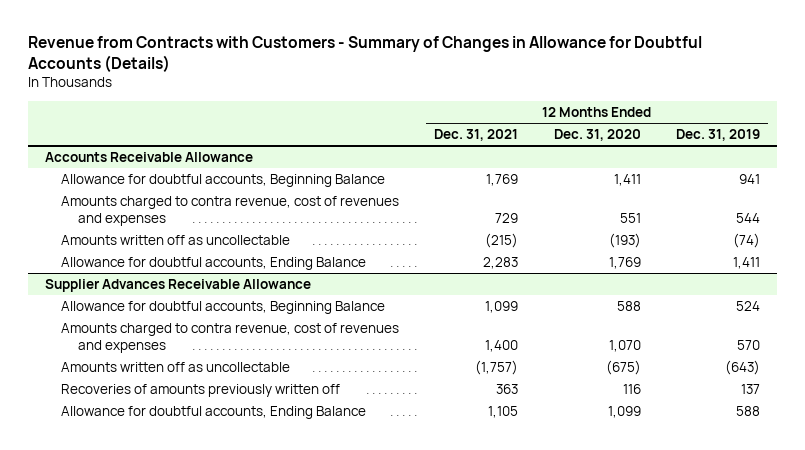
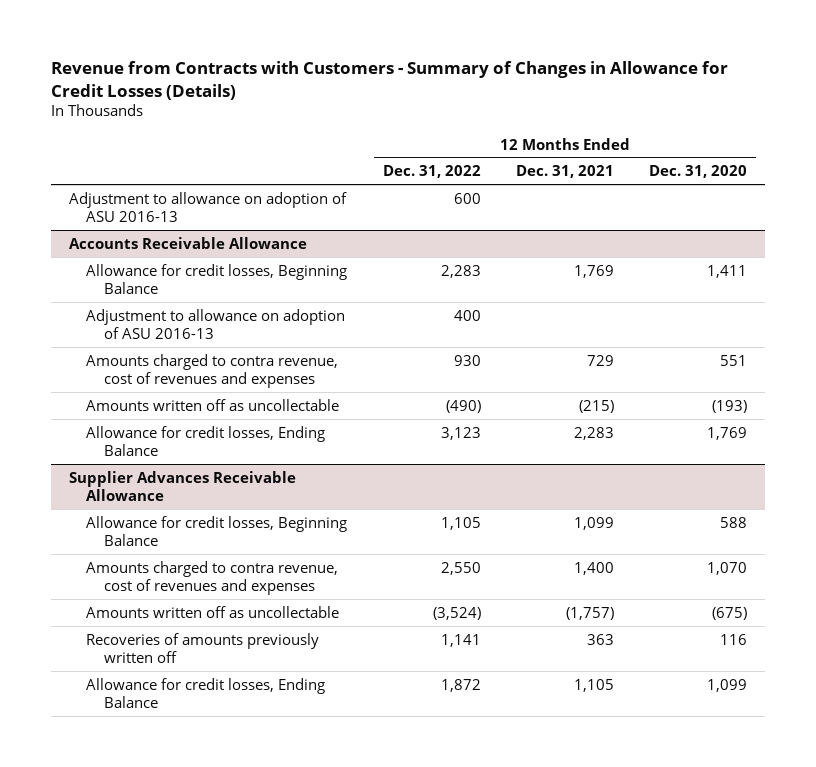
- Revenue from Contracts with Customers - Summary of Changes in Allowance for Doubtful Accounts (Details)
+ Revenue from Contracts with Customers - Summary of Changes in Allowance for Credit Losses (Details)
- | 12 Months Ended Dec. 31, 2021 | 12 Months Ended Dec. 31, 2020 | 12 Months Ended Dec. 31, 2019
+ | 12 Months Ended Dec. 31, 2022 | 12 Months Ended Dec. 31, 2021 | 12 Months Ended Dec. 31, 2020
+ Adjustment to allowance on adoption of ASU 2016-13 | 600 | |
@ Accounts Receivable Allowance
- Allowance for doubtful accounts, Beginning Balance | 1,769 | 1,411 | 941
+ Allowance for credit losses, Beginning Balance | 2,283 | 1,769 | 1,411
+ Adjustment to allowance on adoption of ASU 2016-13 | 400 | |
- Allowance for doubtful accounts, Ending Balance | 2,283 | 1,769 | 1,411
+ Allowance for credit losses, Ending Balance | 3,123 | 2,283 | 1,769
@ Supplier Advances Receivable Allowance
- Allowance for doubtful accounts, Beginning Balance | 1,099 | 588 | 524
+ Allowance for credit losses, Beginning Balance | 1,105 | 1,099 | 588
- Allowance for doubtful accounts, Ending Balance | 1,105 | 1,099 | 588
+ Allowance for credit losses, Ending Balance | 1,872 | 1,105 | 1,099

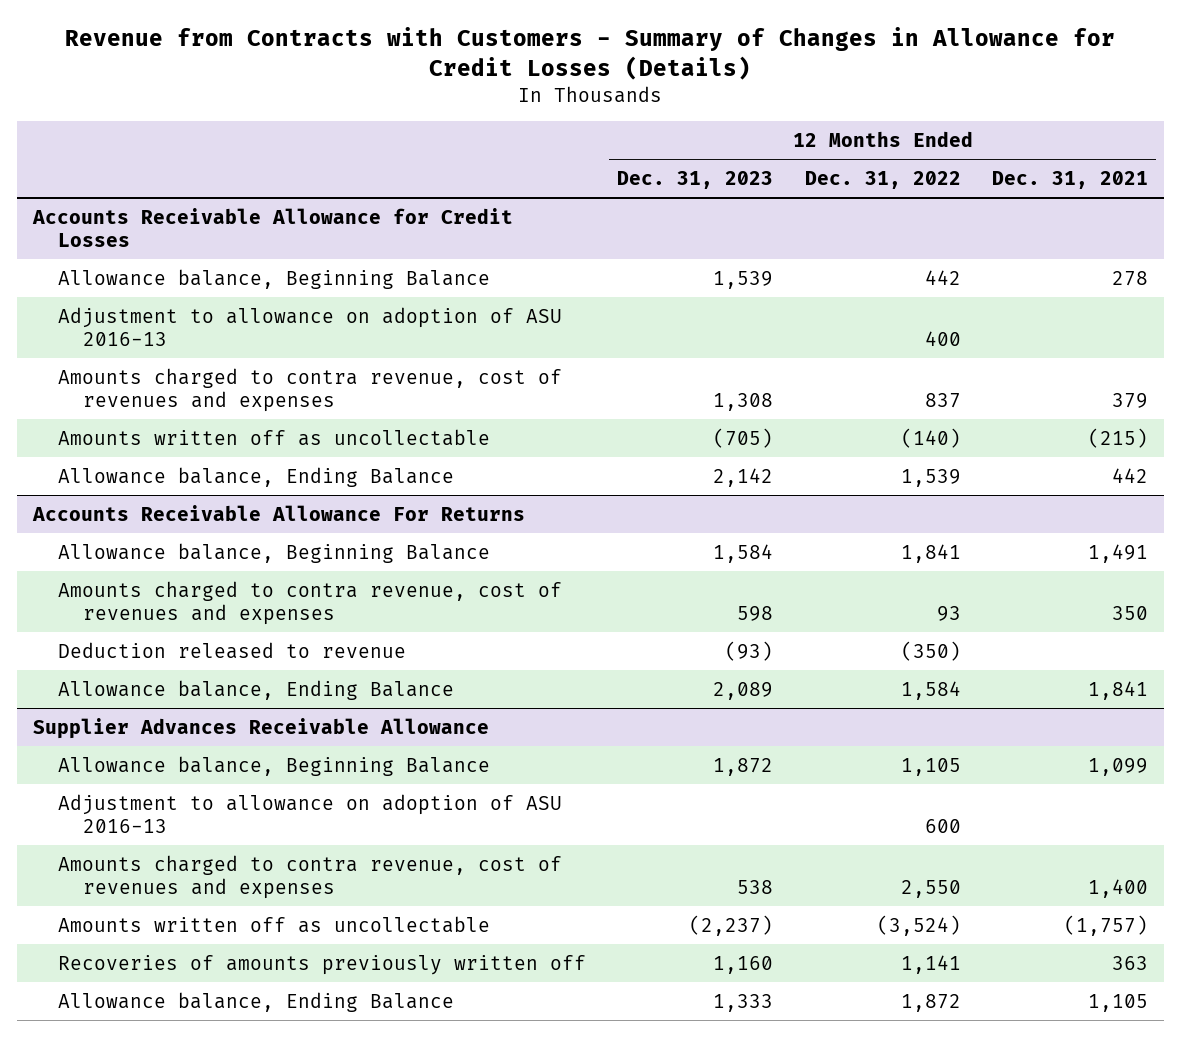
- | 12 Months Ended Dec. 31, 2022 | 12 Months Ended Dec. 31, 2021 | 12 Months Ended Dec. 31, 2020
+ | 12 Months Ended Dec. 31, 2023 | 12 Months Ended Dec. 31, 2022 | 12 Months Ended Dec. 31, 2021
- Adjustment to allowance on adoption of ASU 2016-13 | 600 | |
- Accounts Receivable Allowance
- Allowance for credit losses, Beginning Balance | 2,283 | 1,769 | 1,411
+ Accounts Receivable Allowance for Credit Losses
+ Allowance balance, Beginning Balance | 1,539 | 442 | 278
- Amounts charged to contra revenue, cost of revenues and expenses | 930 | 729 | 551
- Amounts written off as uncollectable | (490) | (215) | (193)
- Allowance for credit losses, Ending Balance | 3,123 | 2,283 | 1,769
+ Amounts charged to contra revenue, cost of revenues and expenses | 1,308 | 837 | 379
+ Amounts written off as uncollectable | (705) | (140) | (215)
+ Allowance balance, Ending Balance | 2,142 | 1,539 | 442
+ Accounts Receivable Allowance For Returns
+ Allowance balance, Beginning Balance | 1,584 | 1,841 | 1,491
+ Amounts charged to contra revenue, cost of revenues and expenses | 598 | 93 | 350
+ Deduction released to revenue | (93) | (350) |
+ Allowance balance, Ending Balance | 2,089 | 1,584 | 1,841
@ Supplier Advances Receivable Allowance
- Allowance for credit losses, Beginning Balance | 1,105 | 1,099 | 588
+ Allowance balance, Beginning Balance | 1,872 | 1,105 | 1,099
+ Adjustment to allowance on adoption of ASU 2016-13 | | 600 |
- Allowance for credit losses, Ending Balance | 1,872 | 1,105 | 1,099
+ Allowance balance, Ending Balance | 1,333 | 1,872 | 1,105

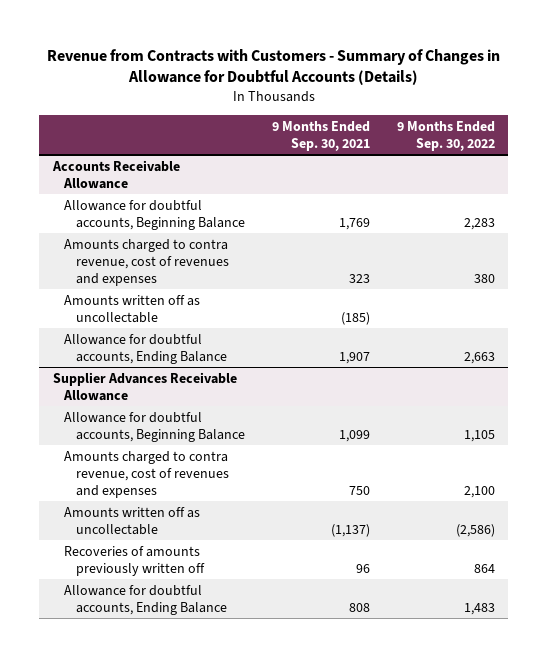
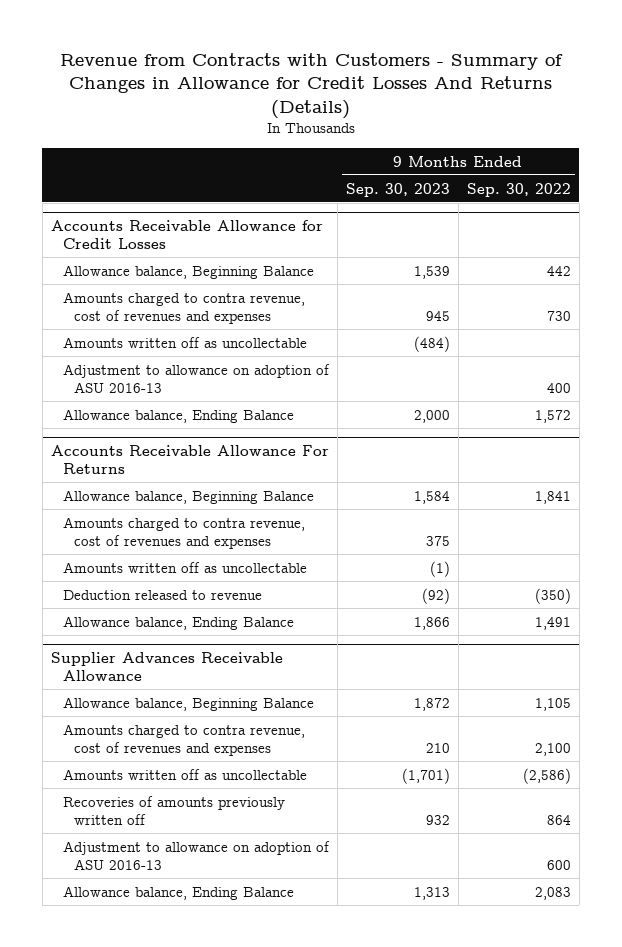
- Revenue from Contracts with Customers - Summary of Changes in Allowance for Doubtful Accounts (Details)
+ Revenue from Contracts with Customers - Summary of Changes in Allowance for Credit Losses And Returns (Details)
- | 9 Months Ended Sep. 30, 2021 | 9 Months Ended Sep. 30, 2022
+ | 9 Months Ended Sep. 30, 2023 | 9 Months Ended Sep. 30, 2022
- Accounts Receivable Allowance
- Allowance for doubtful accounts, Beginning Balance | 1,769 | 2,283
- Amounts charged to contra revenue, cost of revenues and expenses | 323 | 380
+ Accounts Receivable Allowance for Credit Losses
+ Allowance balance, Beginning Balance | 1,539 | 442
+ Amounts charged to contra revenue, cost of revenues and expenses | 945 | 730
- Allowance for doubtful accounts, Ending Balance | 1,907 | 2,663
+ Adjustment to allowance on adoption of ASU 2016-13 | | 400
+ Allowance balance, Ending Balance | 2,000 | 1,572
+ Accounts Receivable Allowance For Returns
+ Allowance balance, Beginning Balance | 1,584 | 1,841
+ Amounts charged to contra revenue, cost of revenues and expenses | 375 |
+ Amounts written off as uncollectable | (1) |
+ Deduction released to revenue | (92) | (350)
+ Allowance balance, Ending Balance | 1,866 | 1,491
@ Supplier Advances Receivable Allowance
- Allowance for doubtful accounts, Beginning Balance | 1,099 | 1,105
+ Allowance balance, Beginning Balance | 1,872 | 1,105
- Allowance for doubtful accounts, Ending Balance | 808 | 1,483
+ Adjustment to allowance on adoption of ASU 2016-13 | | 600
+ Allowance balance, Ending Balance | 1,313 | 2,083

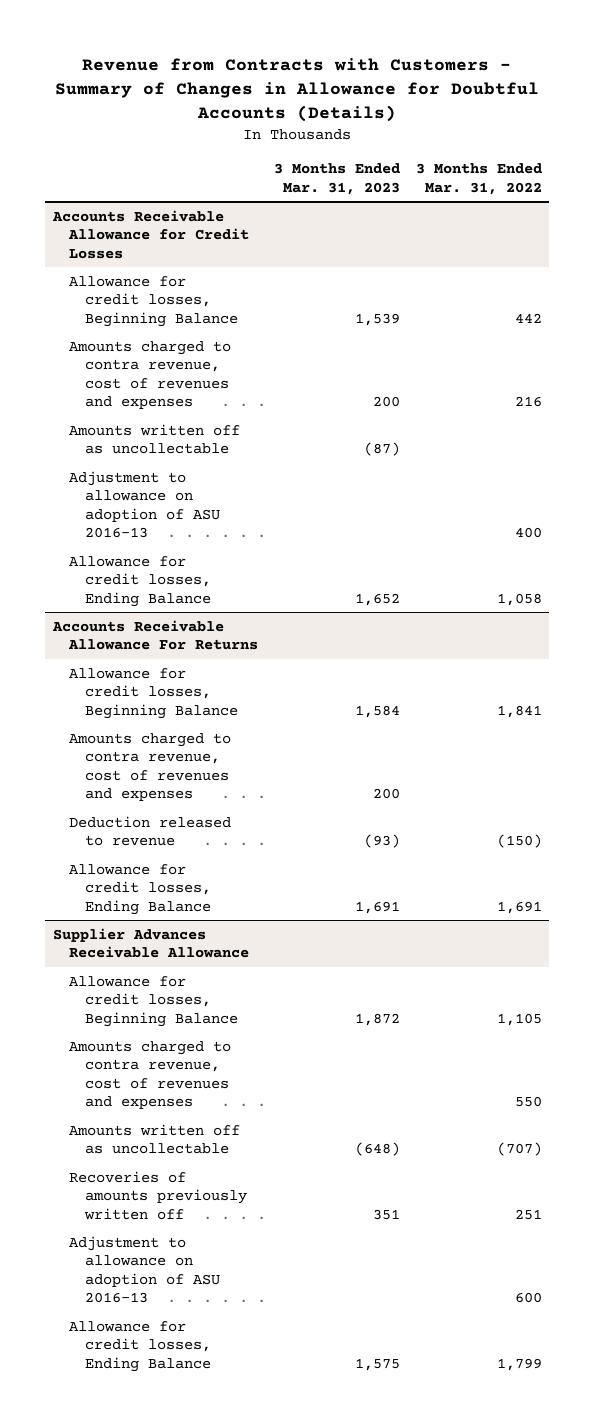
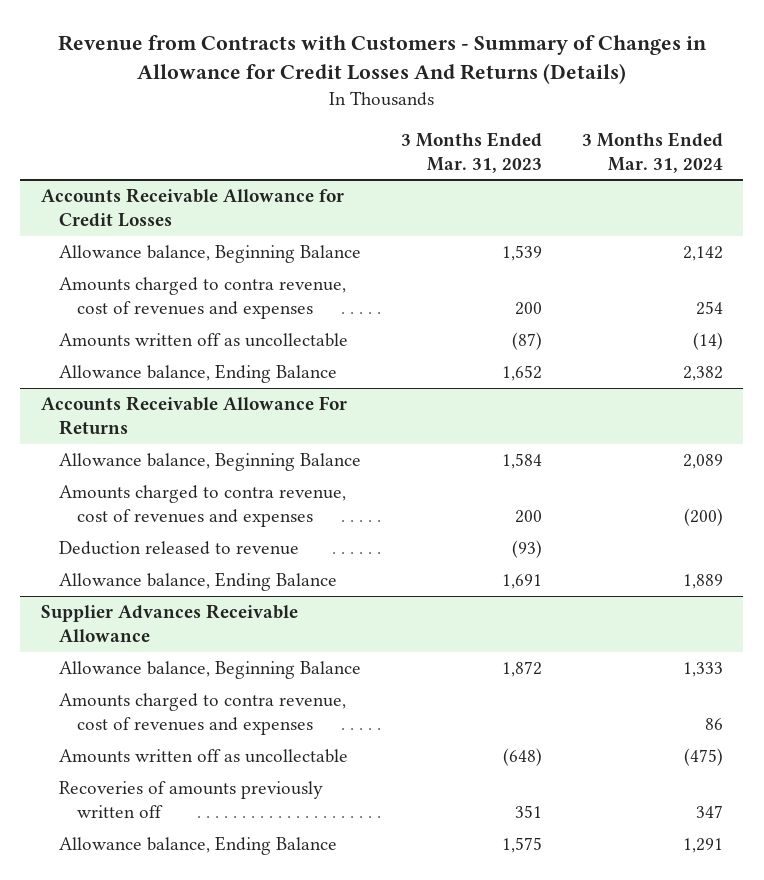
- Revenue from Contracts with Customers - Summary of Changes in Allowance for Doubtful Accounts (Details)
+ Revenue from Contracts with Customers - Summary of Changes in Allowance for Credit Losses And Returns (Details)
- | 3 Months Ended Mar. 31, 2023 | 3 Months Ended Mar. 31, 2022
+ | 3 Months Ended Mar. 31, 2023 | 3 Months Ended Mar. 31, 2024
@ Accounts Receivable Allowance for Credit Losses
- Allowance for credit losses, Beginning Balance | 1,539 | 442
+ Allowance balance, Beginning Balance | 1,539 | 2,142
- Adjustment to allowance on adoption of ASU 2016-13 | | 400
- Allowance for credit losses, Ending Balance | 1,652 | 1,058
+ Allowance balance, Ending Balance | 1,652 | 2,382
@ Accounts Receivable Allowance For Returns
- Allowance for credit losses, Beginning Balance | 1,584 | 1,841
+ Allowance balance, Beginning Balance | 1,584 | 2,089
- Allowance for credit losses, Ending Balance | 1,691 | 1,691
+ Allowance balance, Ending Balance | 1,691 | 1,889
@ Supplier Advances Receivable Allowance
- Allowance for credit losses, Beginning Balance | 1,872 | 1,105
+ Allowance balance, Beginning Balance | 1,872 | 1,333
- Adjustment to allowance on adoption of ASU 2016-13 | | 600
- Allowance for credit losses, Ending Balance | 1,575 | 1,799
+ Allowance balance, Ending Balance | 1,575 | 1,291

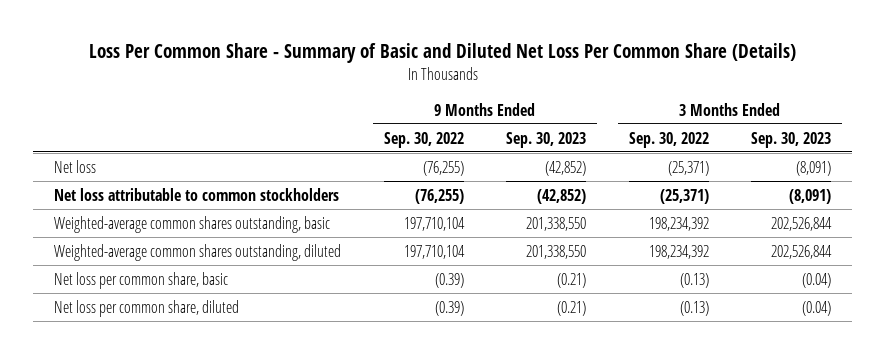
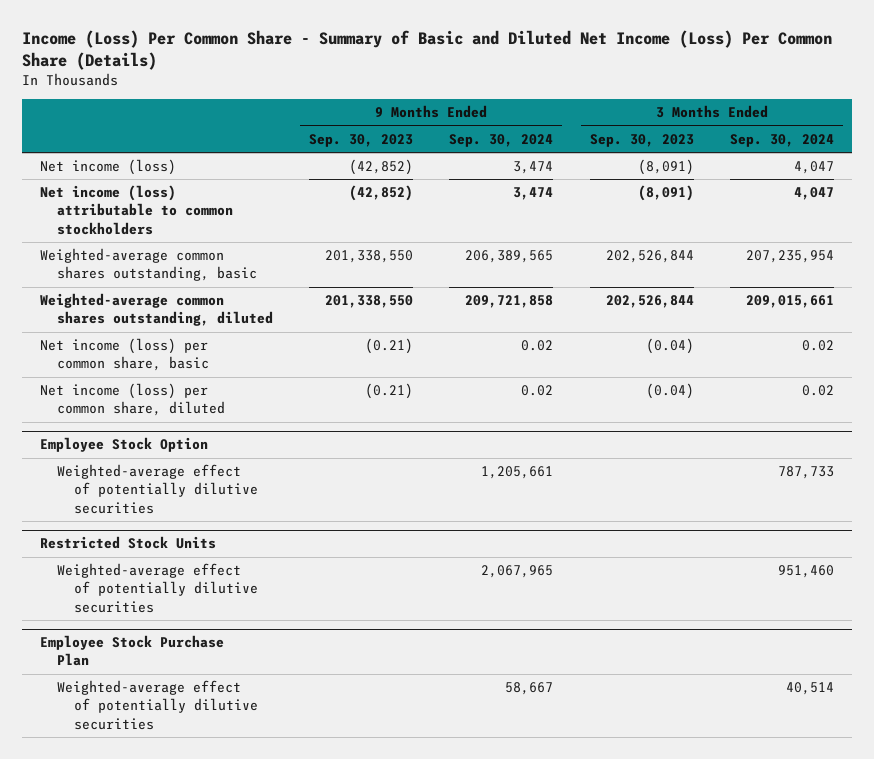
- Loss Per Common Share - Summary of Basic and Diluted Net Loss Per Common Share (Details)
+ Income (Loss) Per Common Share - Summary of Basic and Diluted Net Income (Loss) Per Common Share (Details)
- | 9 Months Ended Sep. 30, 2022 | 9 Months Ended Sep. 30, 2023 | 3 Months Ended Sep. 30, 2022 | 3 Months Ended Sep. 30, 2023
+ | 9 Months Ended Sep. 30, 2023 | 9 Months Ended Sep. 30, 2024 | 3 Months Ended Sep. 30, 2023 | 3 Months Ended Sep. 30, 2024
- Net loss | (76,255) | (42,852) | (25,371) | (8,091)
- Net loss attributable to common stockholders | (76,255) | (42,852) | (25,371) | (8,091)
+ Net income (loss) | (42,852) | 3,474 | (8,091) | 4,047
+ Net income (loss) attributable to common stockholders | (42,852) | 3,474 | (8,091) | 4,047
- Net loss per common share, basic | (0.39) | (0.21) | (0.13) | (0.04)
- Net loss per common share, diluted | (0.39) | (0.21) | (0.13) | (0.04)
+ Net income (loss) per common share, basic | (0.21) | 0.02 | (0.04) | 0.02
+ Net income (loss) per common share, diluted | (0.21) | 0.02 | (0.04) | 0.02
+ Employee Stock Option
+ Weighted-average effect of potentially dilutive securities | | 1,205,661 | | 787,733
+ Restricted Stock Units
+ Weighted-average effect of potentially dilutive securities | | 2,067,965 | | 951,460
+ Employee Stock Purchase Plan
+ Weighted-average effect of potentially dilutive securities | | 58,667 | | 40,514

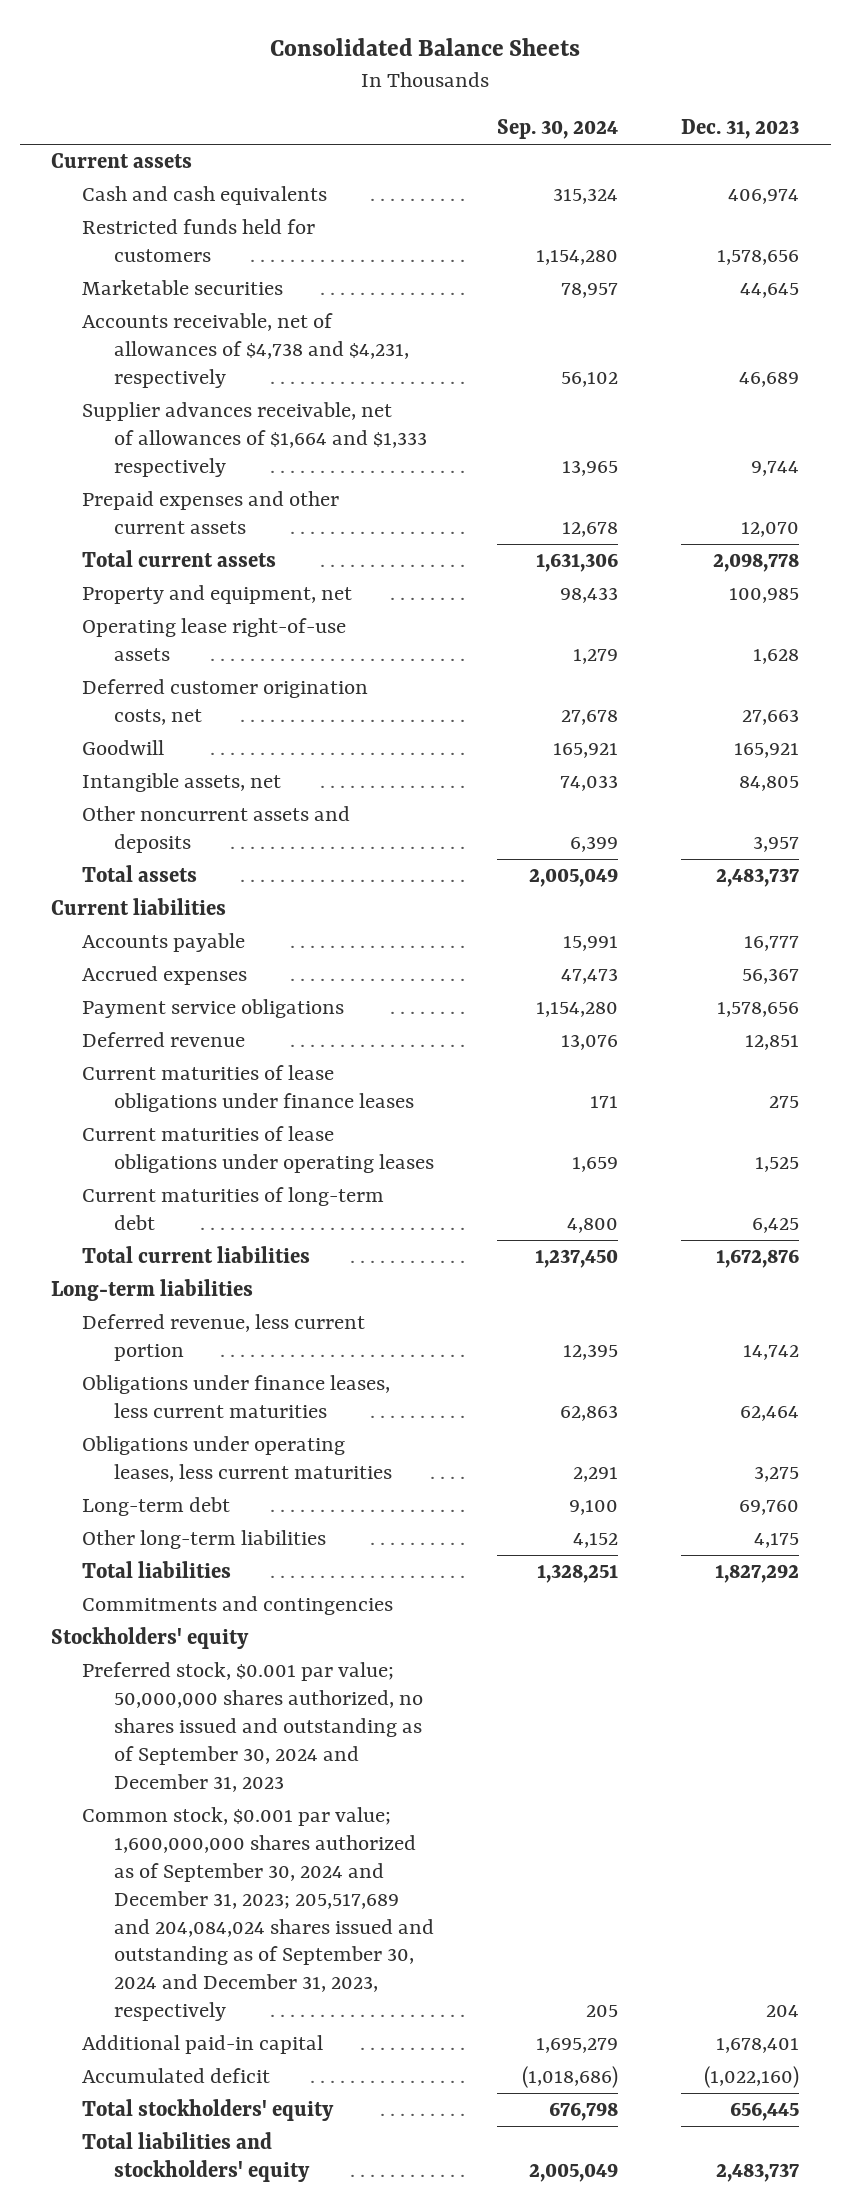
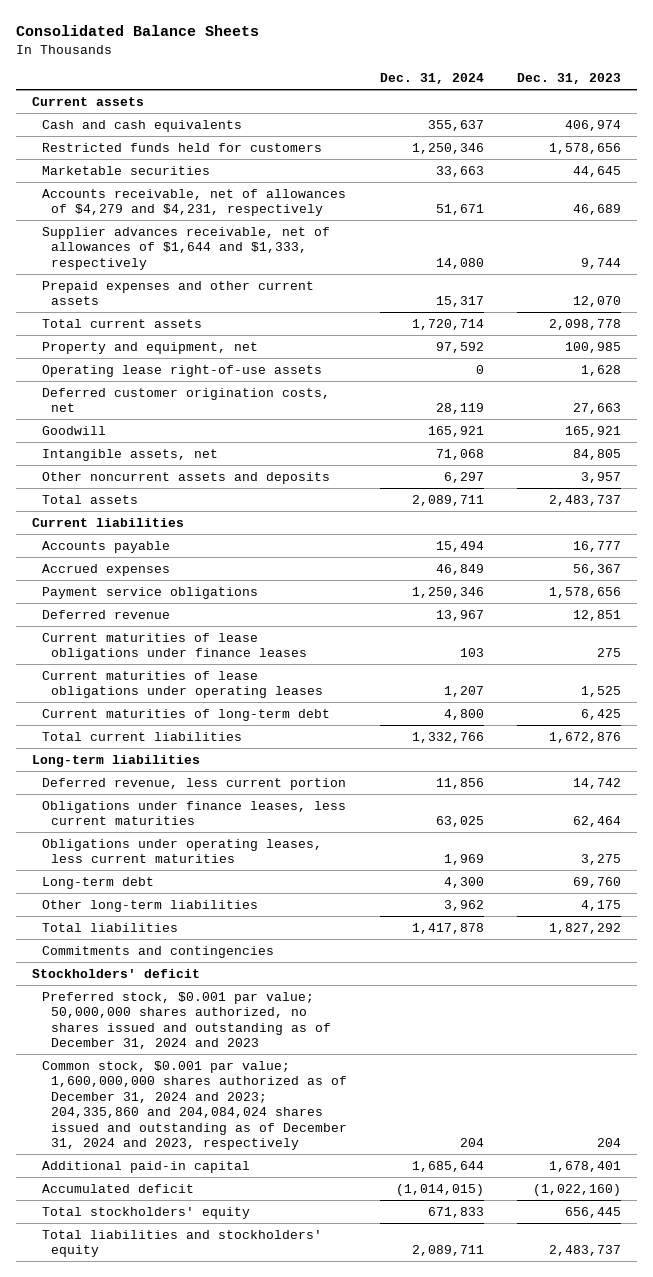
- | Sep. 30, 2024 | Dec. 31, 2023
+ | Dec. 31, 2024 | Dec. 31, 2023
- Accounts receivable, net of allowances of $4,738 and $4,231, respectively | 56,102 | 46,689
- Supplier advances receivable, net of allowances of $1,664 and $1,333 respectively | 13,965 | 9,744
+ Accounts receivable, net of allowances of $4,279 and $4,231, respectively | 51,671 | 46,689
+ Supplier advances receivable, net of allowances of $1,644 and $1,333, respectively | 14,080 | 9,744
- Stockholders' equity
- Preferred stock, $0.001 par value; 50,000,000 shares authorized, no shares issued and outstanding as of September 30, 2024 and December 31, 2023
- Common stock, $0.001 par value; 1,600,000,000 shares authorized as of September 30, 2024 and December 31, 2023; 205,517,689 and 204,084,024 shares issued and outstanding as of September 30, 2024 and December 31, 2023, respectively | 205 | 204
+ Stockholders' deficit
+ Preferred stock, $0.001 par value; 50,000,000 shares authorized, no shares issued and outstanding as of December 31, 2024 and 2023
+ Common stock, $0.001 par value; 1,600,000,000 shares authorized as of December 31, 2024 and 2023; 204,335,860 and 204,084,024 shares issued and outstanding as of December 31, 2024 and 2023, respectively | 204 | 204

